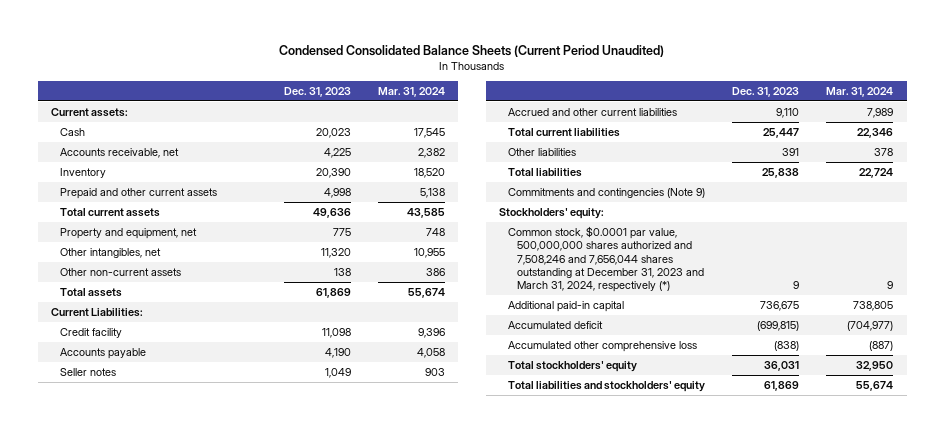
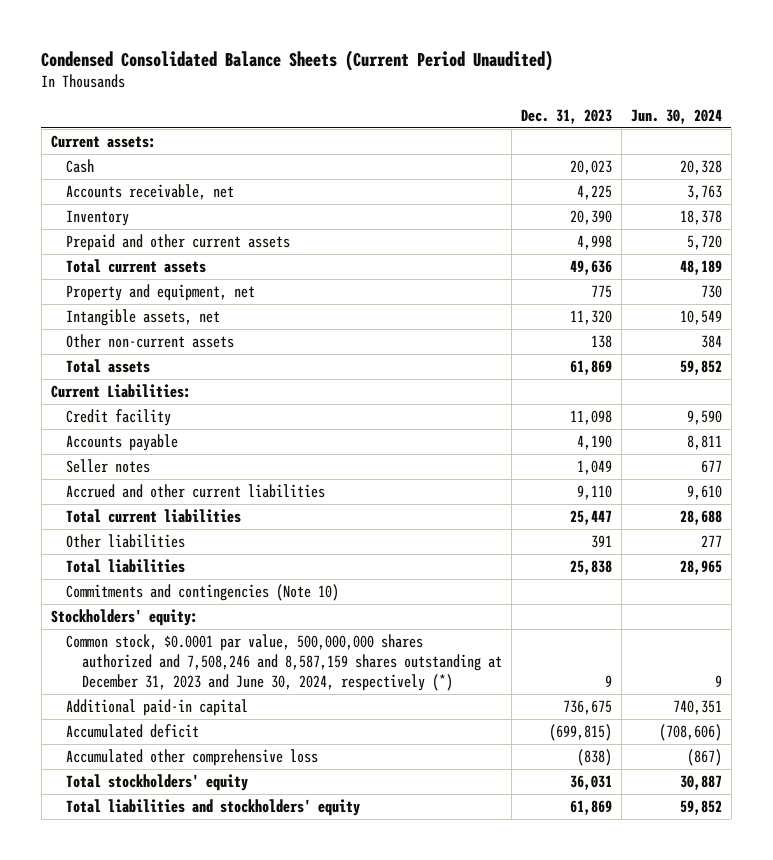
- | Dec. 31, 2023 | Mar. 31, 2024
+ | Dec. 31, 2023 | Jun. 30, 2024
- Other intangibles, net | 11,320 | 10,955
+ Intangible assets, net | 11,320 | 10,549
- Commitments and contingencies (Note 9)
+ Commitments and contingencies (Note 10)
- Common stock, $0.0001 par value, 500,000,000 shares authorized and 7,508,246 and 7,656,044 shares outstanding at December 31, 2023 and March 31, 2024, respectively (*) | 9 | 9
+ Common stock, $0.0001 par value, 500,000,000 shares authorized and 7,508,246 and 8,587,159 shares outstanding at December 31, 2023 and June 30, 2024, respectively (*) | 9 | 9

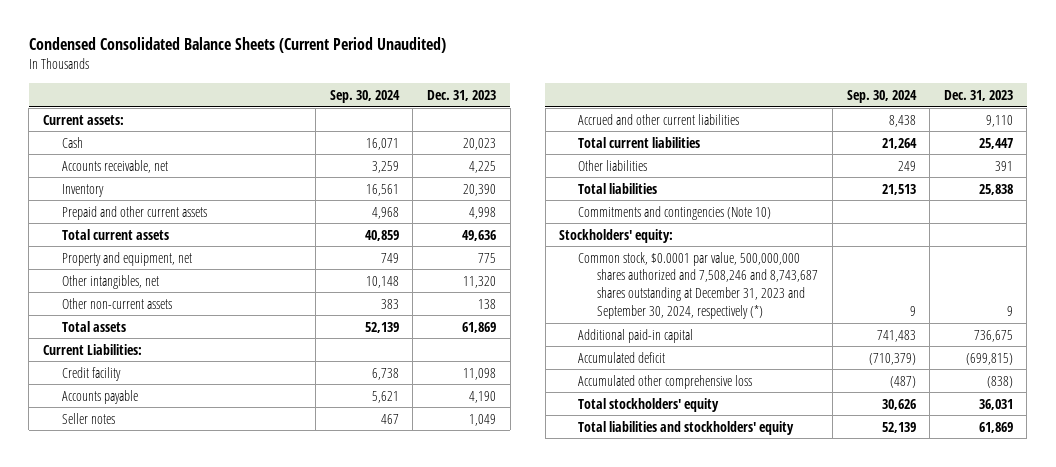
- | Dec. 31, 2023 | Jun. 30, 2024
+ | Sep. 30, 2024 | Dec. 31, 2023
- Intangible assets, net | 11,320 | 10,549
+ Other intangibles, net | 10,148 | 11,320
- Common stock, $0.0001 par value, 500,000,000 shares authorized and 7,508,246 and 8,587,159 shares outstanding at December 31, 2023 and June 30, 2024, respectively (*) | 9 | 9
+ Common stock, $0.0001 par value, 500,000,000 shares authorized and 7,508,246 and 8,743,687 shares outstanding at December 31, 2023 and September 30, 2024, respectively (*) | 9 | 9

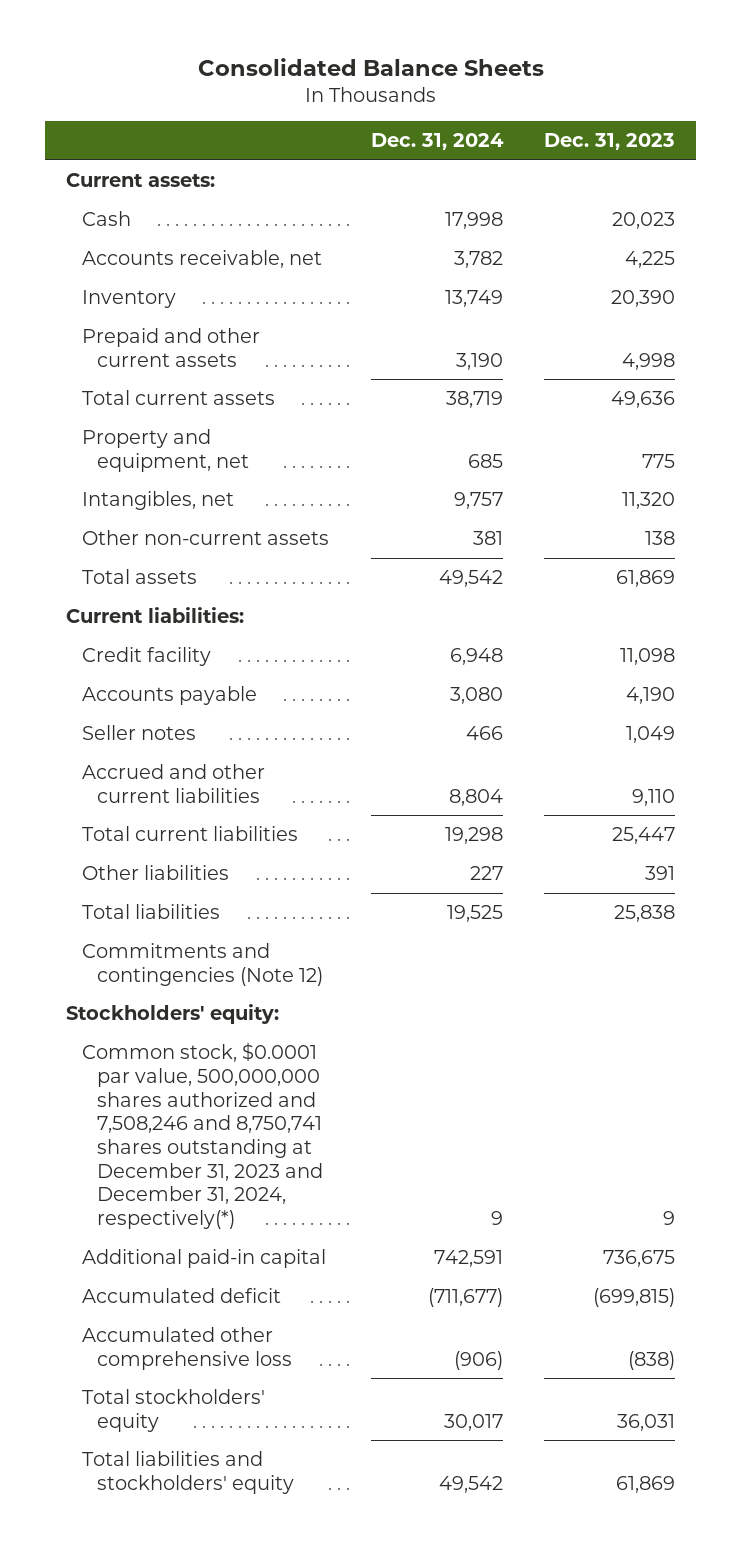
- Condensed Consolidated Balance Sheets (Current Period Unaudited)
+ Consolidated Balance Sheets
- | Sep. 30, 2024 | Dec. 31, 2023
+ | Dec. 31, 2024 | Dec. 31, 2023
- Other intangibles, net | 10,148 | 11,320
+ Intangibles, net | 9,757 | 11,320
- Current Liabilities:
+ Current liabilities:
- Commitments and contingencies (Note 10)
+ Commitments and contingencies (Note 12)
- Common stock, $0.0001 par value, 500,000,000 shares authorized and 7,508,246 and 8,743,687 shares outstanding at December 31, 2023 and September 30, 2024, respectively (*) | 9 | 9
+ Common stock, $0.0001 par value, 500,000,000 shares authorized and 7,508,246 and 8,750,741 shares outstanding at December 31, 2023 and December 31, 2024, respectively(*) | 9 | 9

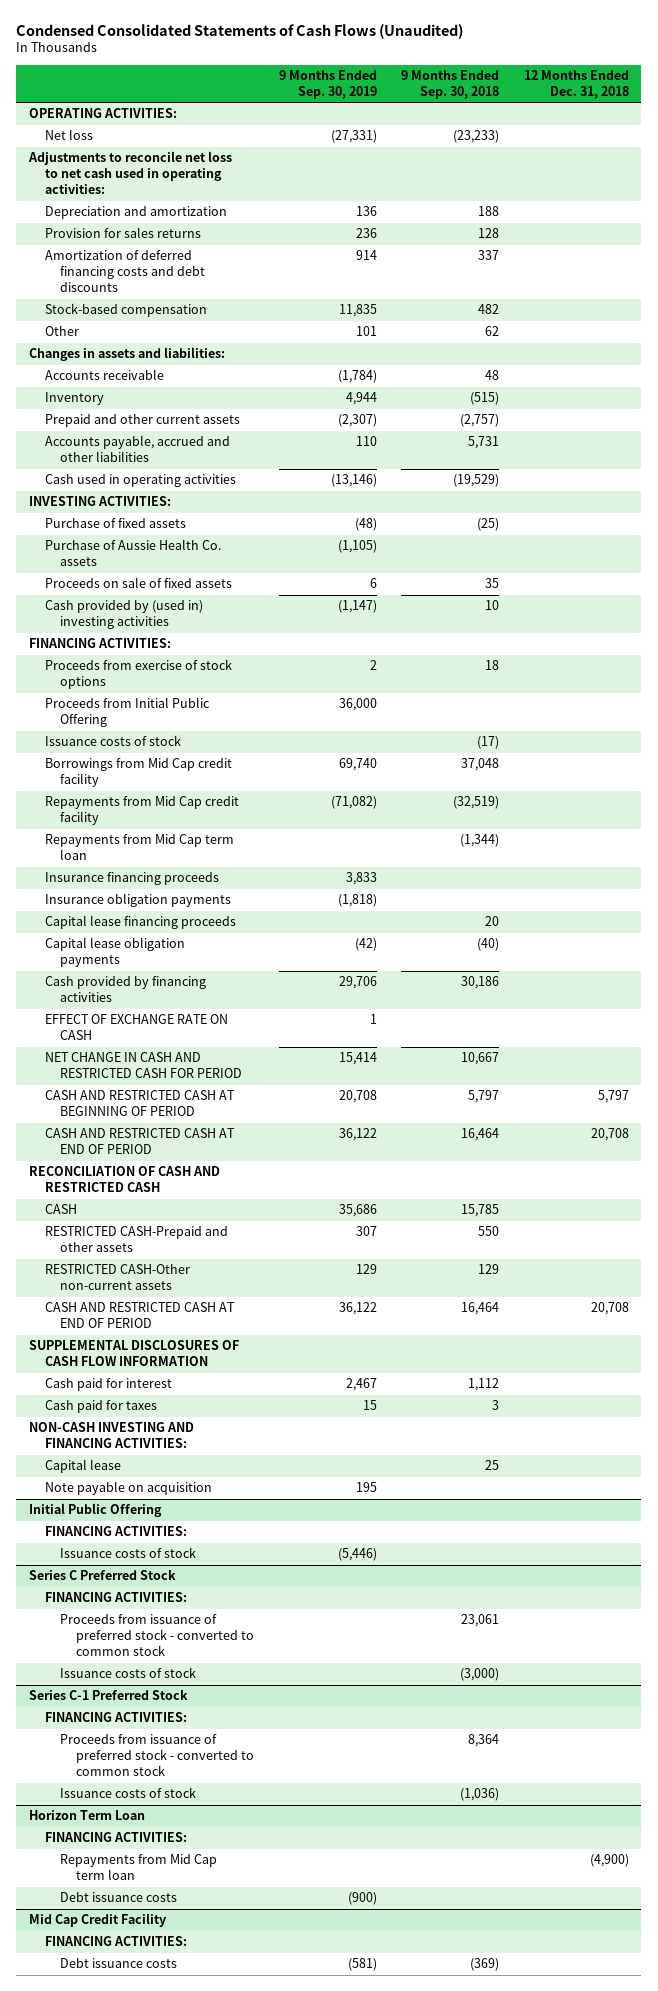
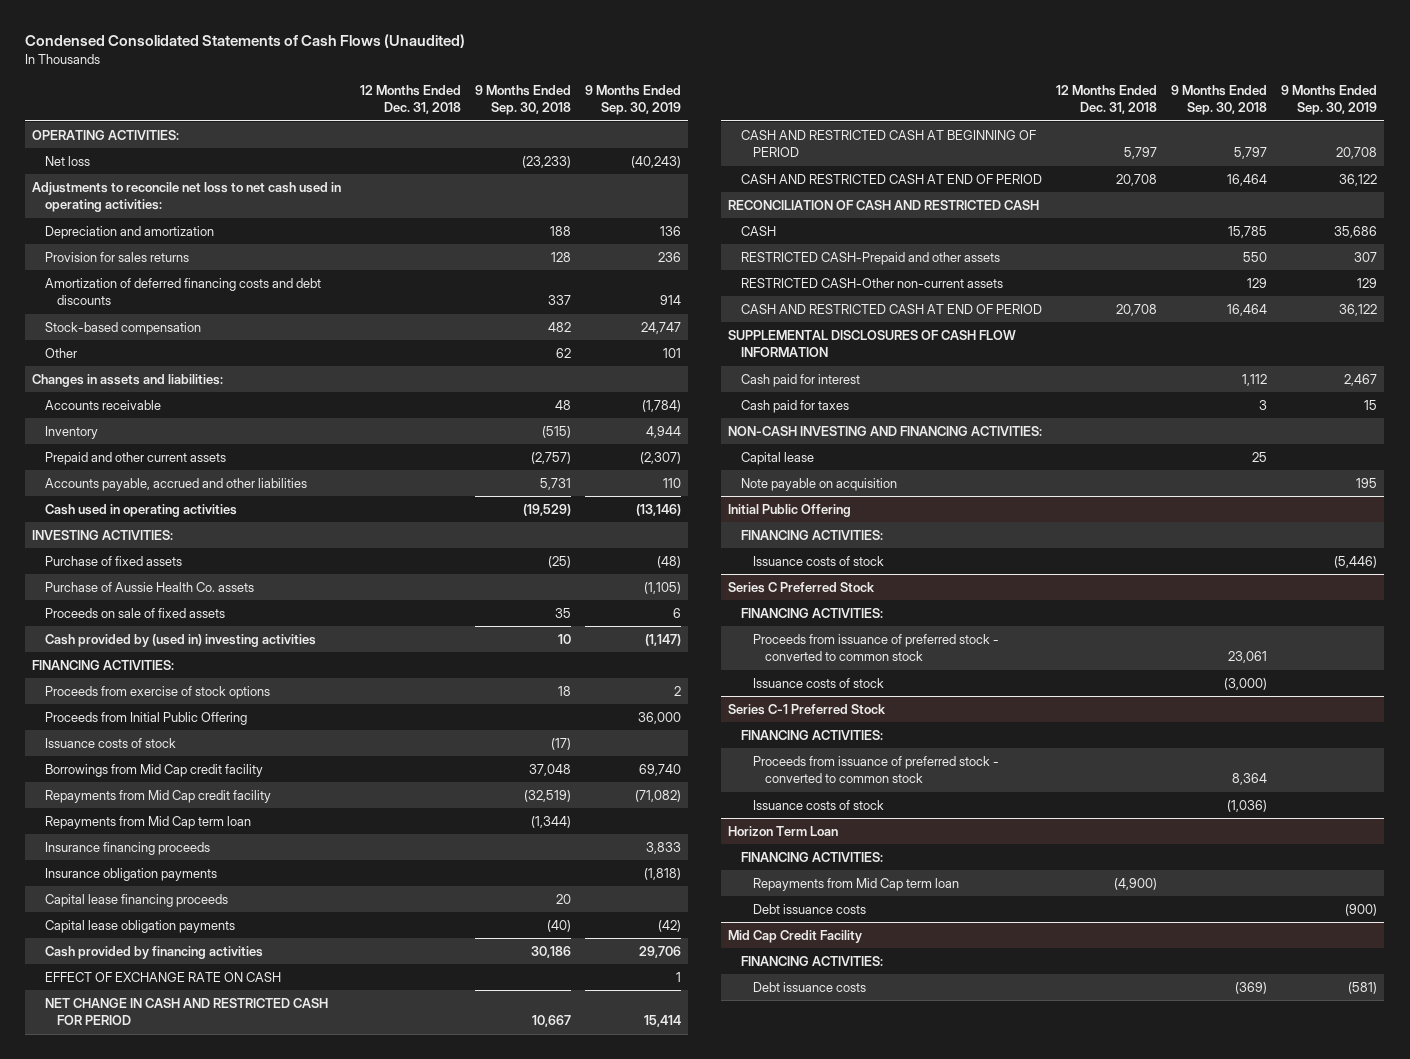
- | 9 Months Ended Sep. 30, 2019 | 9 Months Ended Sep. 30, 2018 | 12 Months Ended Dec. 31, 2018
+ | 12 Months Ended Dec. 31, 2018 | 9 Months Ended Sep. 30, 2018 | 9 Months Ended Sep. 30, 2019
- Net loss | (27,331) | (23,233) |
+ Net loss | | (23,233) | (40,243)
- Stock-based compensation | 11,835 | 482 |
+ Stock-based compensation | | 482 | 24,747

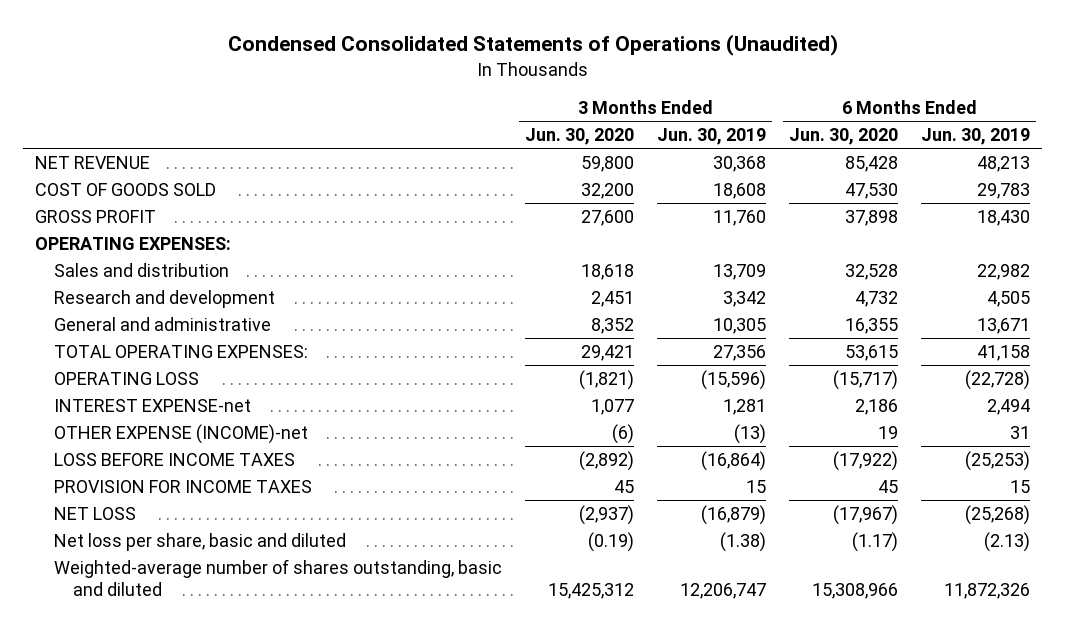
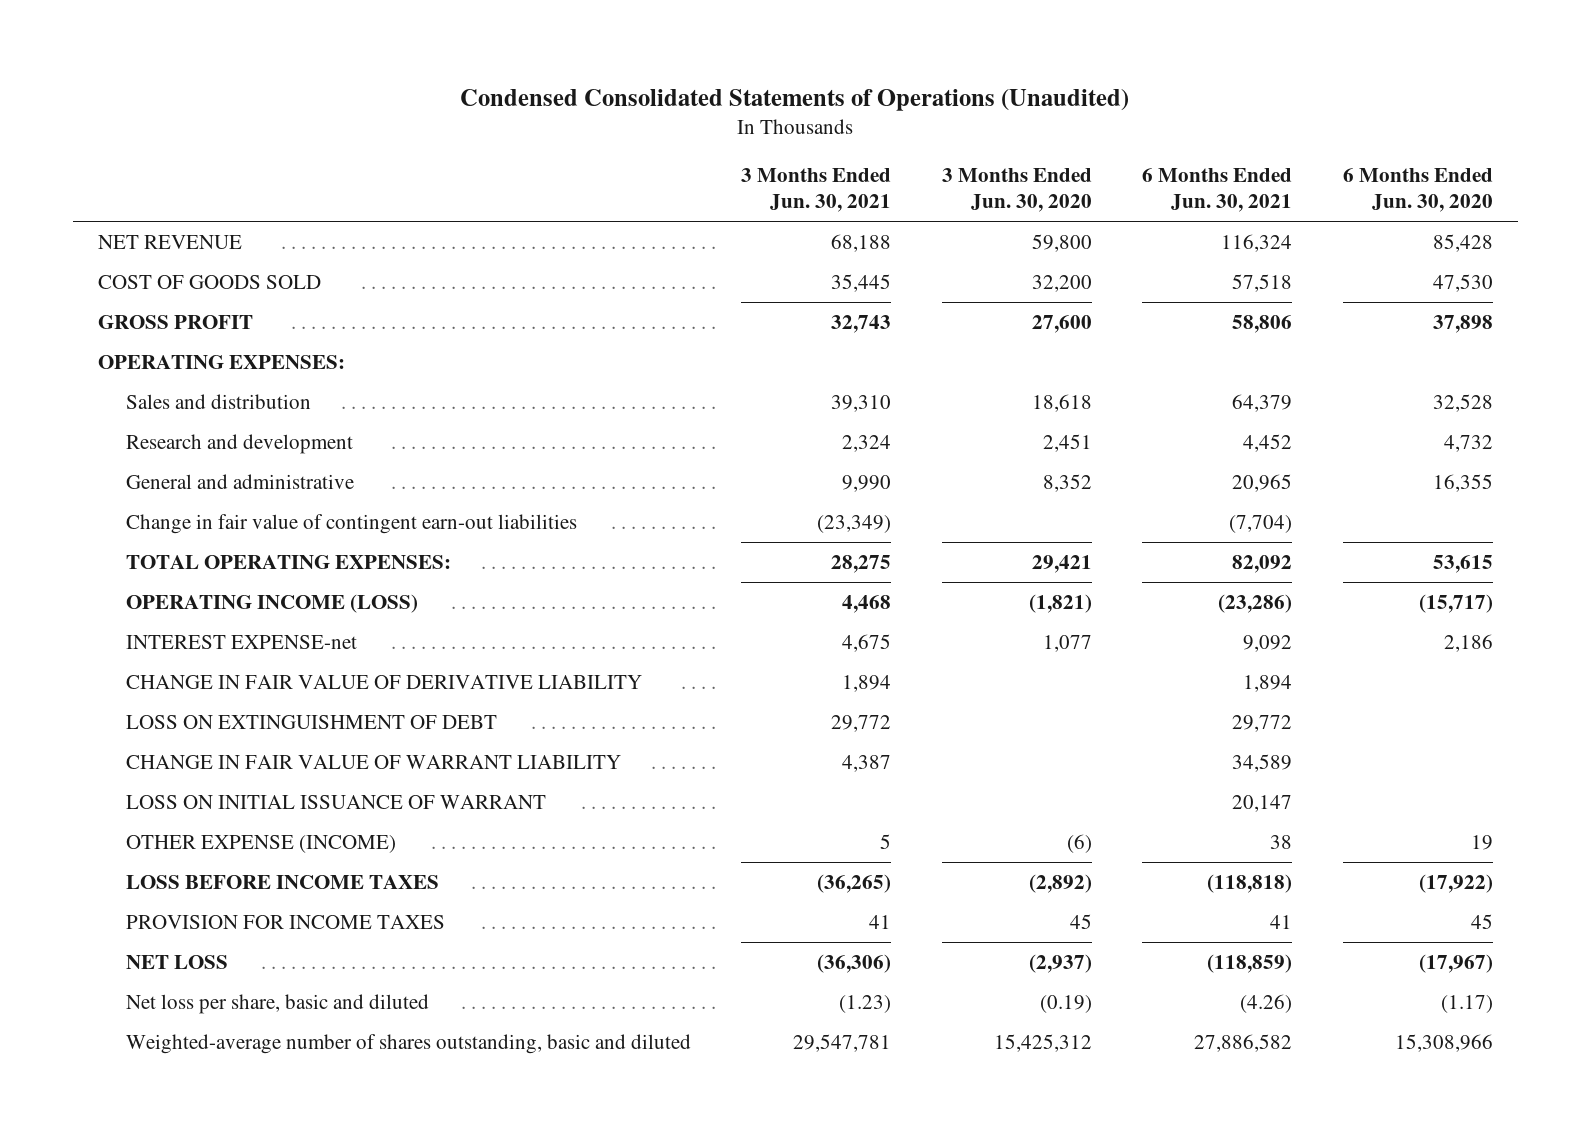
- | 3 Months Ended Jun. 30, 2020 | 3 Months Ended Jun. 30, 2019 | 6 Months Ended Jun. 30, 2020 | 6 Months Ended Jun. 30, 2019
+ | 3 Months Ended Jun. 30, 2021 | 3 Months Ended Jun. 30, 2020 | 6 Months Ended Jun. 30, 2021 | 6 Months Ended Jun. 30, 2020
+ Change in fair value of contingent earn-out liabilities | (23,349) | | (7,704) |
- OPERATING LOSS | (1,821) | (15,596) | (15,717) | (22,728)
+ OPERATING INCOME (LOSS) | 4,468 | (1,821) | (23,286) | (15,717)
- OTHER EXPENSE (INCOME)-net | (6) | (13) | 19 | 31
+ CHANGE IN FAIR VALUE OF DERIVATIVE LIABILITY | 1,894 | | 1,894 |
+ LOSS ON EXTINGUISHMENT OF DEBT | 29,772 | | 29,772 |
+ CHANGE IN FAIR VALUE OF WARRANT LIABILITY | 4,387 | | 34,589 |
+ LOSS ON INITIAL ISSUANCE OF WARRANT | | | 20,147 |
+ OTHER EXPENSE (INCOME) | 5 | (6) | 38 | 19

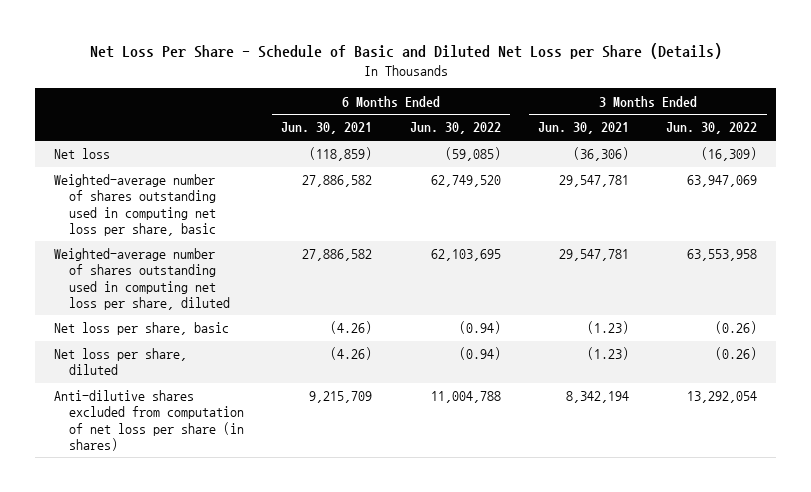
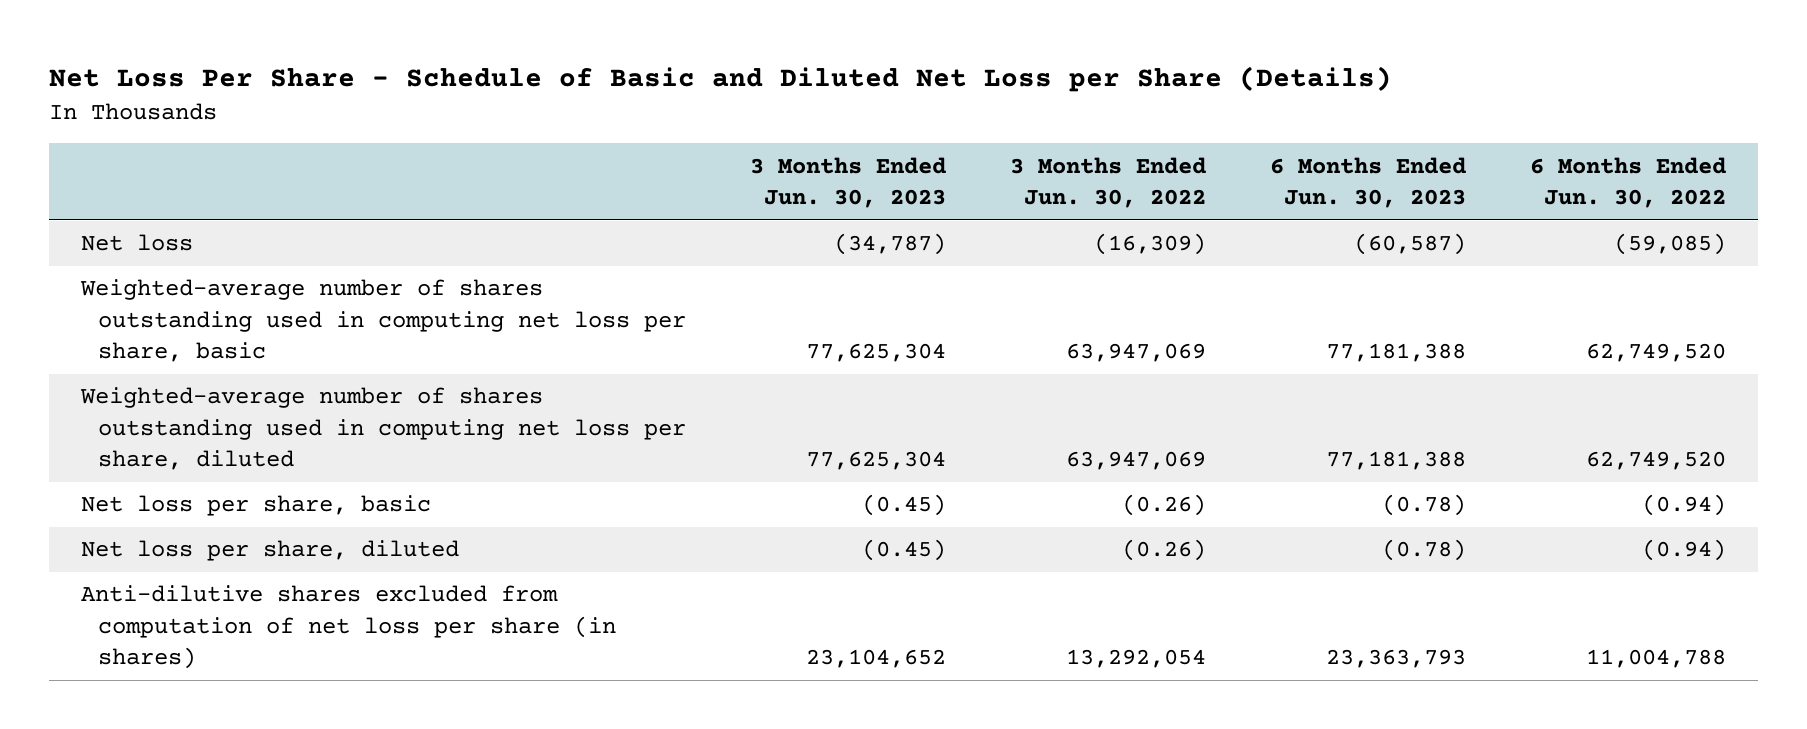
- | 6 Months Ended Jun. 30, 2021 | 6 Months Ended Jun. 30, 2022 | 3 Months Ended Jun. 30, 2021 | 3 Months Ended Jun. 30, 2022
+ | 3 Months Ended Jun. 30, 2023 | 3 Months Ended Jun. 30, 2022 | 6 Months Ended Jun. 30, 2023 | 6 Months Ended Jun. 30, 2022
- Weighted-average number of shares outstanding used in computing net loss per share, diluted | 27,886,582 | 62,103,695 | 29,547,781 | 63,553,958
+ Weighted-average number of shares outstanding used in computing net loss per share, diluted | 77,625,304 | 63,947,069 | 77,181,388 | 62,749,520

